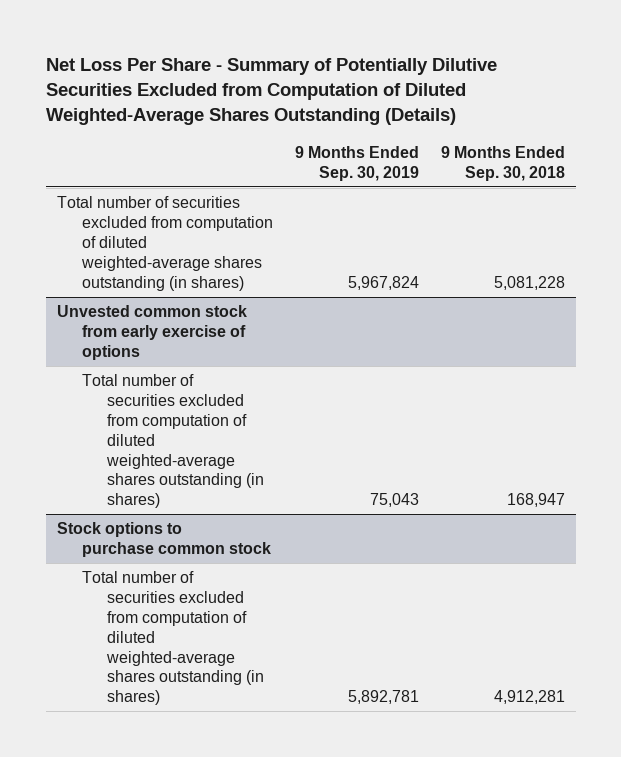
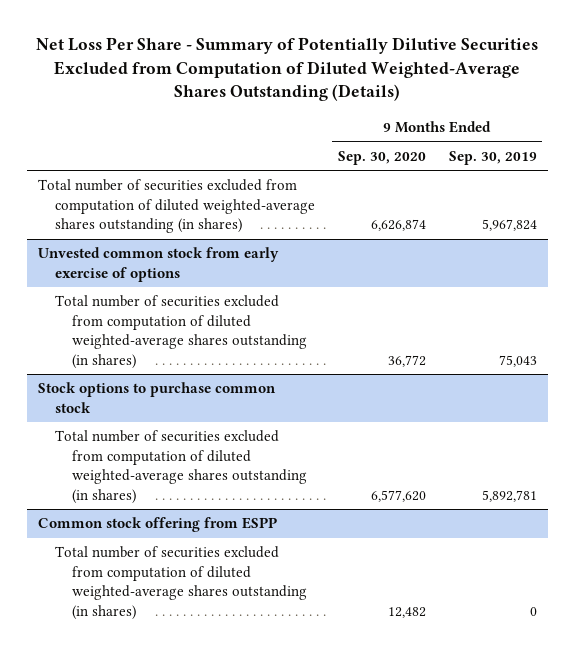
- | 9 Months Ended Sep. 30, 2019 | 9 Months Ended Sep. 30, 2018
+ | 9 Months Ended Sep. 30, 2020 | 9 Months Ended Sep. 30, 2019
+ Common stock offering from ESPP
+ Total number of securities excluded from computation of diluted weighted-average shares outstanding (in shares) | 12,482 | 0

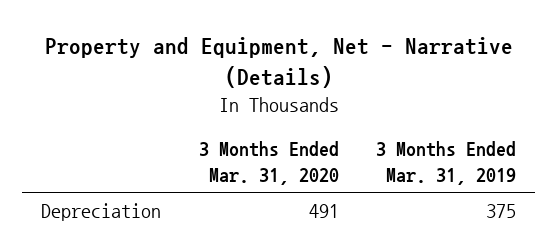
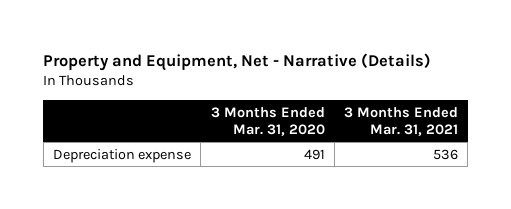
- | 3 Months Ended Mar. 31, 2020 | 3 Months Ended Mar. 31, 2019
+ | 3 Months Ended Mar. 31, 2020 | 3 Months Ended Mar. 31, 2021
- Depreciation | 491 | 375
+ Depreciation expense | 491 | 536

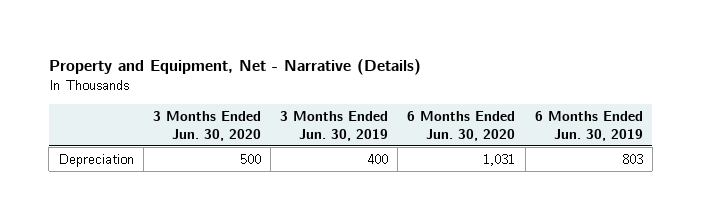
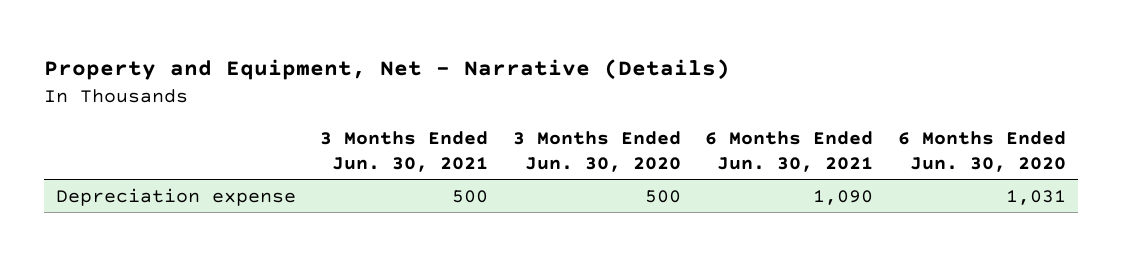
- | 3 Months Ended Jun. 30, 2020 | 3 Months Ended Jun. 30, 2019 | 6 Months Ended Jun. 30, 2020 | 6 Months Ended Jun. 30, 2019
+ | 3 Months Ended Jun. 30, 2021 | 3 Months Ended Jun. 30, 2020 | 6 Months Ended Jun. 30, 2021 | 6 Months Ended Jun. 30, 2020
- Depreciation | 500 | 400 | 1,031 | 803
+ Depreciation expense | 500 | 500 | 1,090 | 1,031

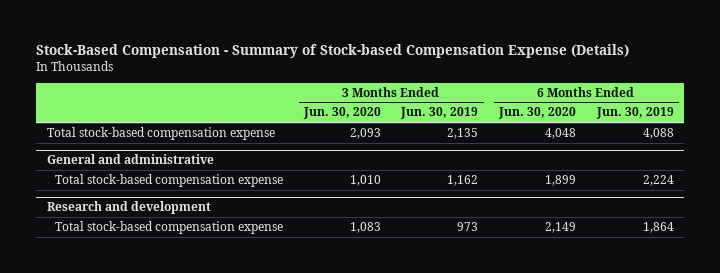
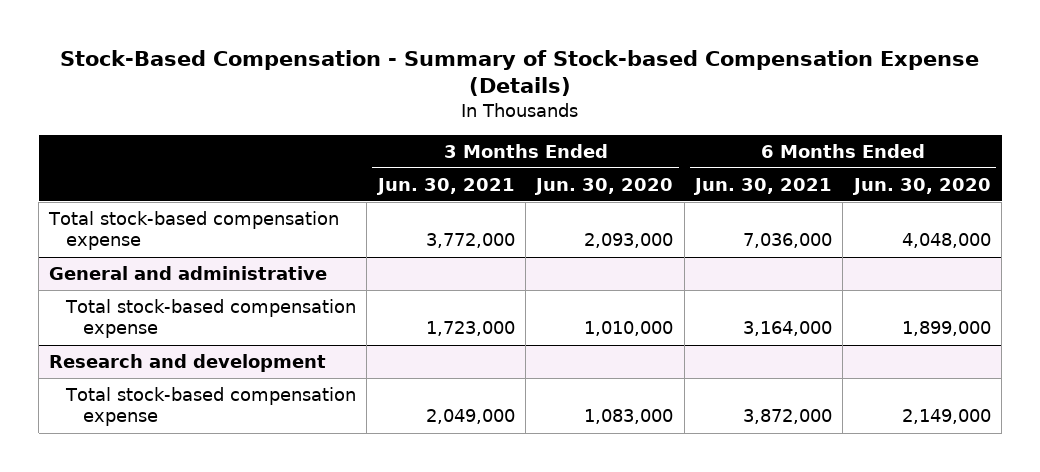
- | 3 Months Ended Jun. 30, 2020 | 3 Months Ended Jun. 30, 2019 | 6 Months Ended Jun. 30, 2020 | 6 Months Ended Jun. 30, 2019
+ | 3 Months Ended Jun. 30, 2021 | 3 Months Ended Jun. 30, 2020 | 6 Months Ended Jun. 30, 2021 | 6 Months Ended Jun. 30, 2020
- Total stock-based compensation expense | 2,093 | 2,135 | 4,048 | 4,088
+ Total stock-based compensation expense | 3,772,000 | 2,093,000 | 7,036,000 | 4,048,000
@ General and administrative
- Total stock-based compensation expense | 1,010 | 1,162 | 1,899 | 2,224
+ Total stock-based compensation expense | 1,723,000 | 1,010,000 | 3,164,000 | 1,899,000
@ Research and development
- Total stock-based compensation expense | 1,083 | 973 | 2,149 | 1,864
+ Total stock-based compensation expense | 2,049,000 | 1,083,000 | 3,872,000 | 2,149,000

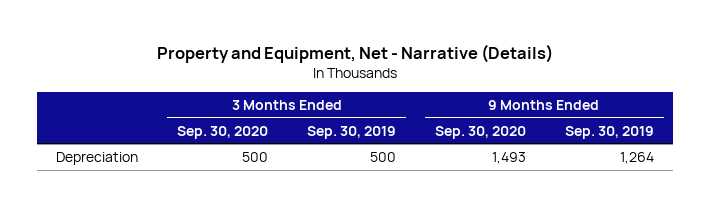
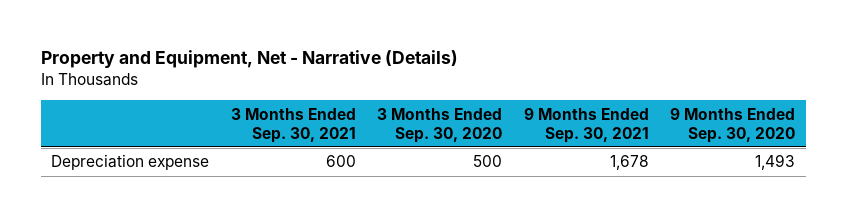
- | 3 Months Ended Sep. 30, 2020 | 3 Months Ended Sep. 30, 2019 | 9 Months Ended Sep. 30, 2020 | 9 Months Ended Sep. 30, 2019
+ | 3 Months Ended Sep. 30, 2021 | 3 Months Ended Sep. 30, 2020 | 9 Months Ended Sep. 30, 2021 | 9 Months Ended Sep. 30, 2020
- Depreciation | 500 | 500 | 1,493 | 1,264
+ Depreciation expense | 600 | 500 | 1,678 | 1,493

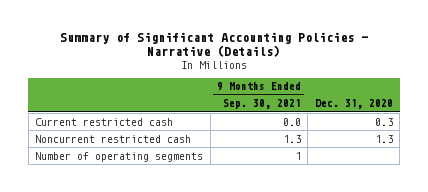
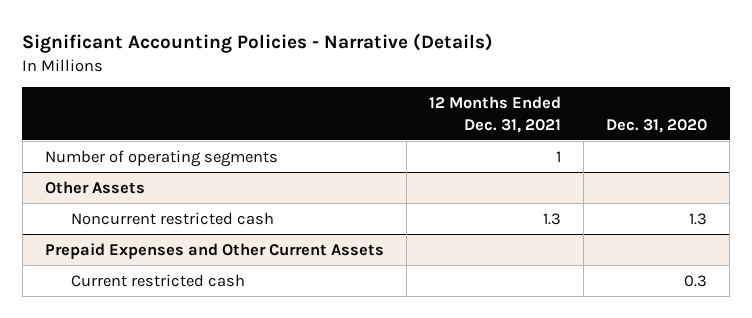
- Summary of Significant Accounting Policies - Narrative (Details)
+ Significant Accounting Policies - Narrative (Details)
- | 9 Months Ended Sep. 30, 2021 | Dec. 31, 2020
+ | 12 Months Ended Dec. 31, 2021 | Dec. 31, 2020
- Current restricted cash | 0.0 | 0.3
- Noncurrent restricted cash | 1.3 | 1.3
+ Other Assets
+ Noncurrent restricted cash | 1.3 | 1.3
+ Prepaid Expenses and Other Current Assets
+ Current restricted cash | | 0.3

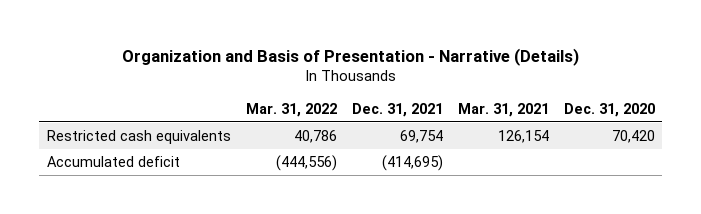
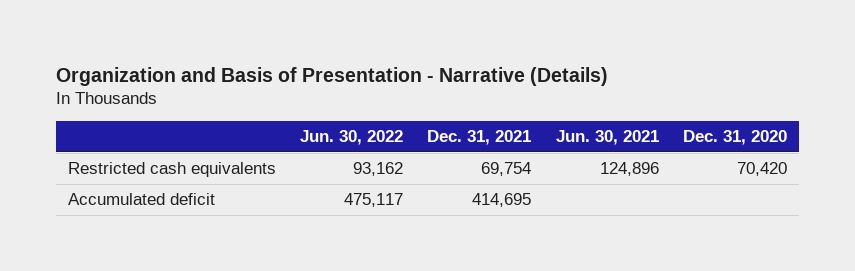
- | Mar. 31, 2022 | Dec. 31, 2021 | Mar. 31, 2021 | Dec. 31, 2020
+ | Jun. 30, 2022 | Dec. 31, 2021 | Jun. 30, 2021 | Dec. 31, 2020
- Accumulated deficit | (444,556) | (414,695) | |
+ Accumulated deficit | 475,117 | 414,695 | |

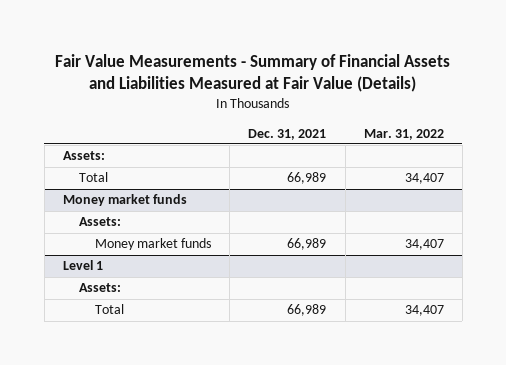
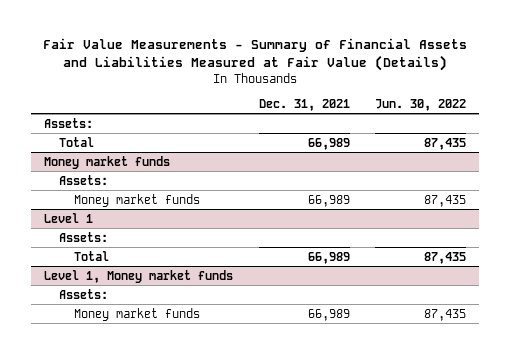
- | Dec. 31, 2021 | Mar. 31, 2022
+ | Dec. 31, 2021 | Jun. 30, 2022
+ Level 1, Money market funds
+ Assets:
+ Money market funds | 66,989 | 87,435

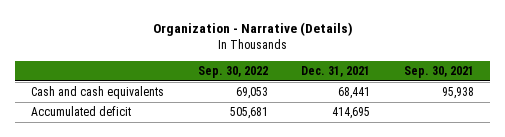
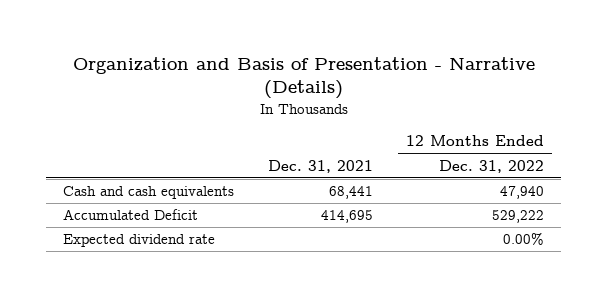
- Organization - Narrative (Details)
+ Organization and Basis of Presentation - Narrative (Details)
- | Sep. 30, 2022 | Dec. 31, 2021 | Sep. 30, 2021
+ | Dec. 31, 2021 | 12 Months Ended Dec. 31, 2022
- Accumulated deficit | 505,681 | 414,695 |
+ Accumulated Deficit | 414,695 | 529,222
+ Expected dividend rate | | 0.00%

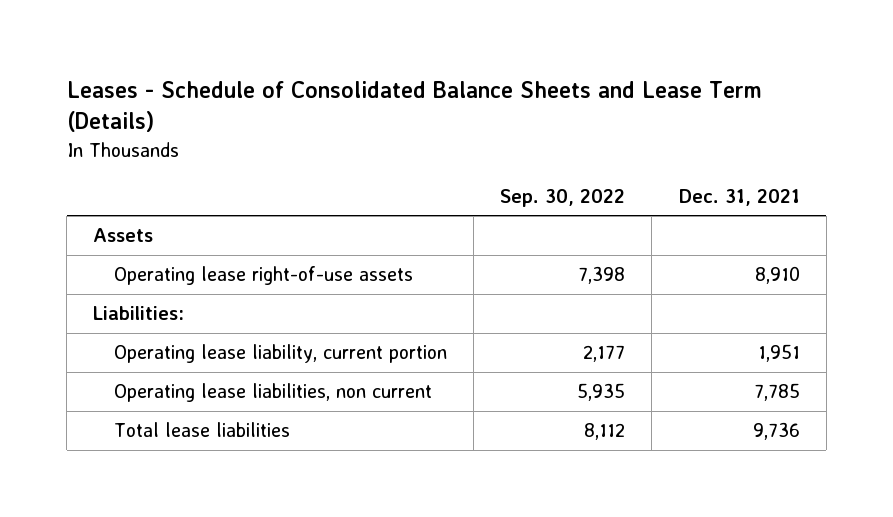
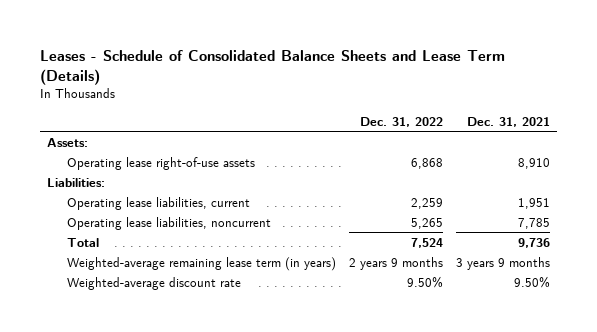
- | Sep. 30, 2022 | Dec. 31, 2021
+ | Dec. 31, 2022 | Dec. 31, 2021
- Assets
+ Assets:
- Operating lease liability, current portion | 2,177 | 1,951
- Operating lease liabilities, non current | 5,935 | 7,785
- Total lease liabilities | 8,112 | 9,736
+ Operating lease liabilities, current | 2,259 | 1,951
+ Operating lease liabilities, noncurrent | 5,265 | 7,785
+ Total | 7,524 | 9,736
+ Weighted-average remaining lease term (in years) | 2 years 9 months | 3 years 9 months
+ Weighted-average discount rate | 9.50% | 9.50%

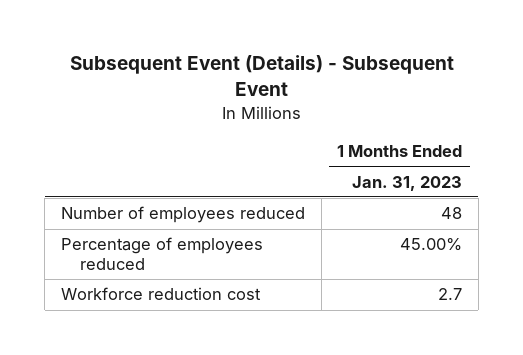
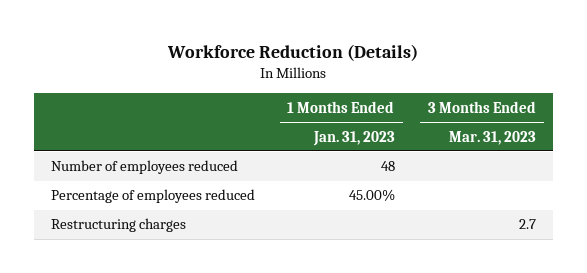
- Subsequent Event (Details) - Subsequent Event
+ Workforce Reduction (Details)
- | 1 Months Ended Jan. 31, 2023
+ | 1 Months Ended Jan. 31, 2023 | 3 Months Ended Mar. 31, 2023
- Workforce reduction cost | 2.7
+ Restructuring charges | | 2.7

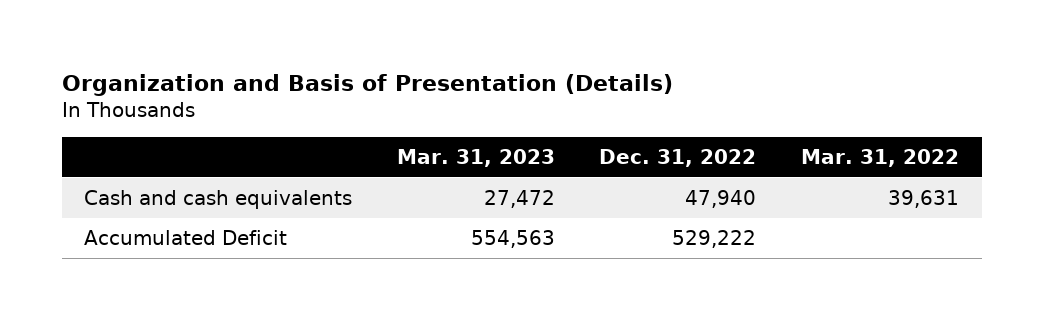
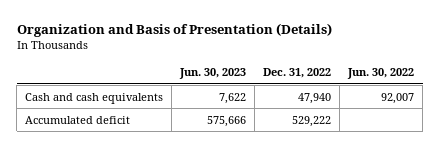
- | Mar. 31, 2023 | Dec. 31, 2022 | Mar. 31, 2022
+ | Jun. 30, 2023 | Dec. 31, 2022 | Jun. 30, 2022
- Accumulated Deficit | 554,563 | 529,222 |
+ Accumulated deficit | 575,666 | 529,222 |

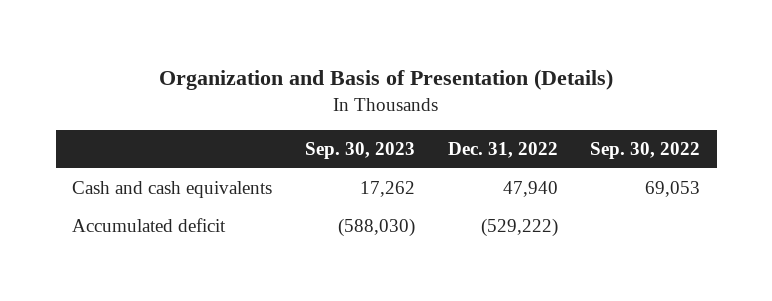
- | Jun. 30, 2023 | Dec. 31, 2022 | Jun. 30, 2022
+ | Sep. 30, 2023 | Dec. 31, 2022 | Sep. 30, 2022
- Accumulated deficit | 575,666 | 529,222 |
+ Accumulated deficit | (588,030) | (529,222) |

